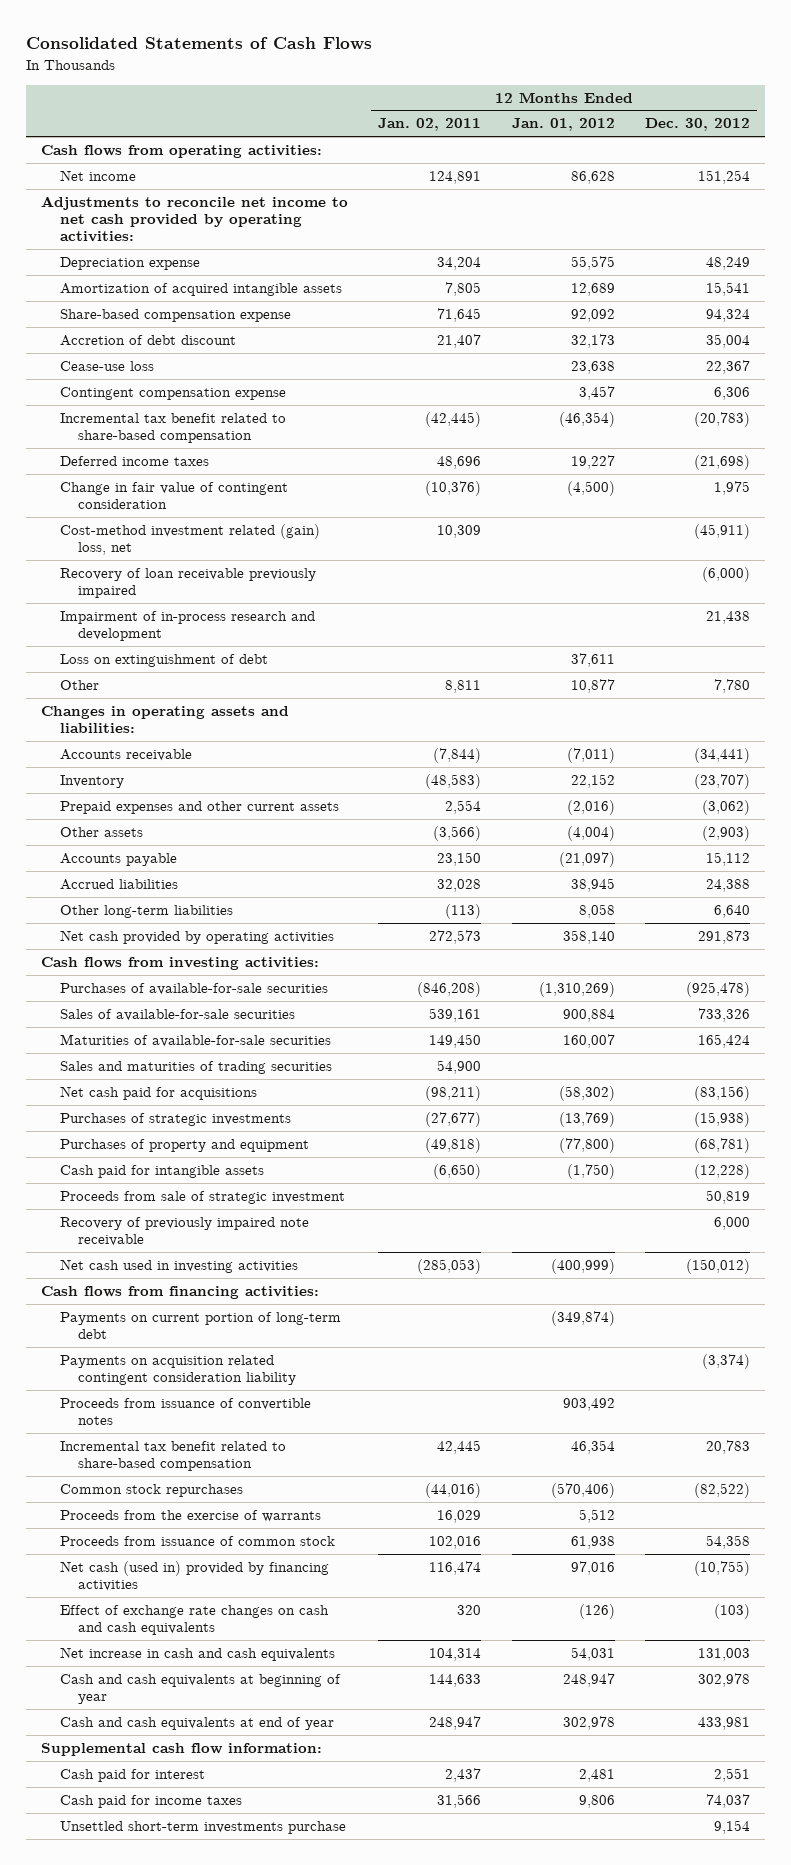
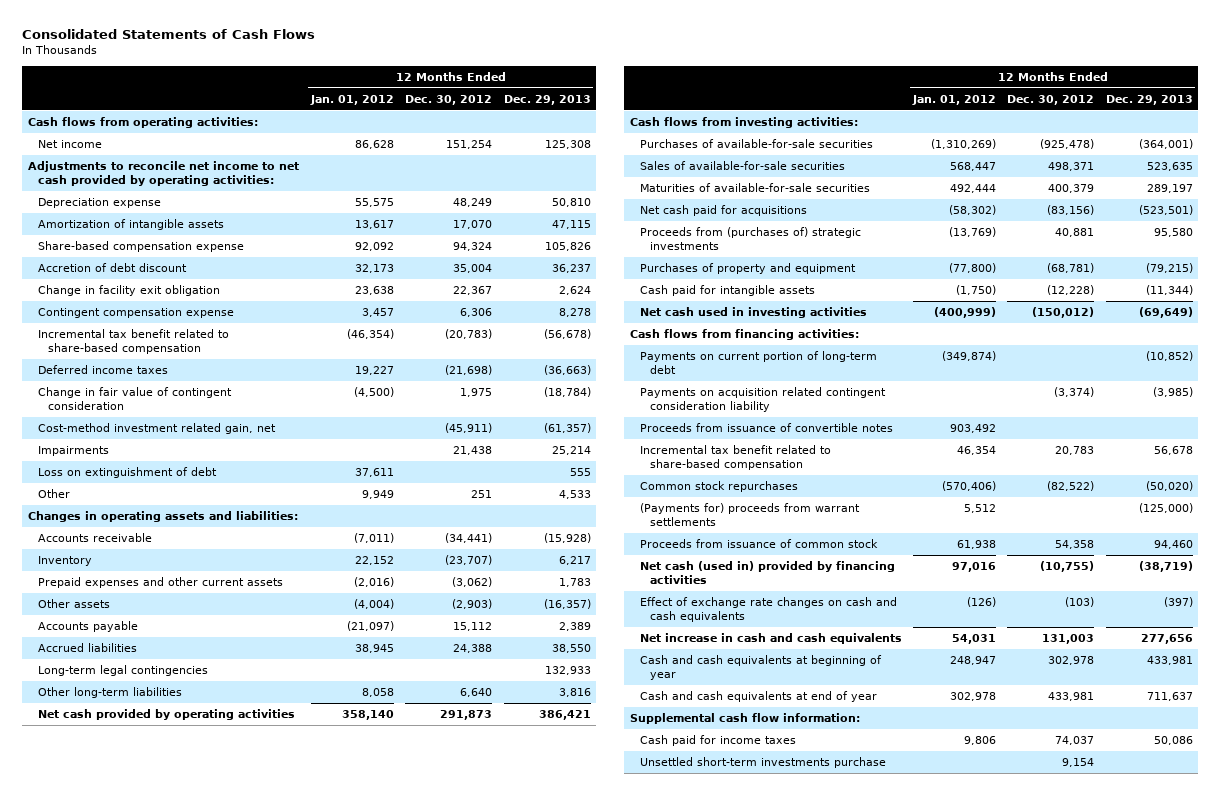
- | 12 Months Ended Jan. 02, 2011 | 12 Months Ended Jan. 01, 2012 | 12 Months Ended Dec. 30, 2012
+ | 12 Months Ended Jan. 01, 2012 | 12 Months Ended Dec. 30, 2012 | 12 Months Ended Dec. 29, 2013
- Amortization of acquired intangible assets | 7,805 | 12,689 | 15,541
+ Amortization of intangible assets | 13,617 | 17,070 | 47,115
- Cease-use loss | | 23,638 | 22,367
+ Change in facility exit obligation | 23,638 | 22,367 | 2,624
- Cost-method investment related (gain) loss, net | 10,309 | | (45,911)
- Recovery of loan receivable previously impaired | | | (6,000)
- Impairment of in-process research and development | | | 21,438
+ Cost-method investment related gain, net | | (45,911) | (61,357)
+ Impairments | | 21,438 | 25,214
- Other | 8,811 | 10,877 | 7,780
+ Other | 9,949 | 251 | 4,533
+ Long-term legal contingencies | | | 132,933
- Sales of available-for-sale securities | 539,161 | 900,884 | 733,326
- Maturities of available-for-sale securities | 149,450 | 160,007 | 165,424
- Sales and maturities of trading securities | 54,900 | |
+ Sales of available-for-sale securities | 568,447 | 498,371 | 523,635
+ Maturities of available-for-sale securities | 492,444 | 400,379 | 289,197
- Purchases of strategic investments | (27,677) | (13,769) | (15,938)
+ Proceeds from (purchases of) strategic investments | (13,769) | 40,881 | 95,580
- Proceeds from sale of strategic investment | | | 50,819
- Recovery of previously impaired note receivable | | | 6,000
- Proceeds from the exercise of warrants | 16,029 | 5,512 |
+ (Payments for) proceeds from warrant settlements | 5,512 | | (125,000)
- Cash paid for interest | 2,437 | 2,481 | 2,551

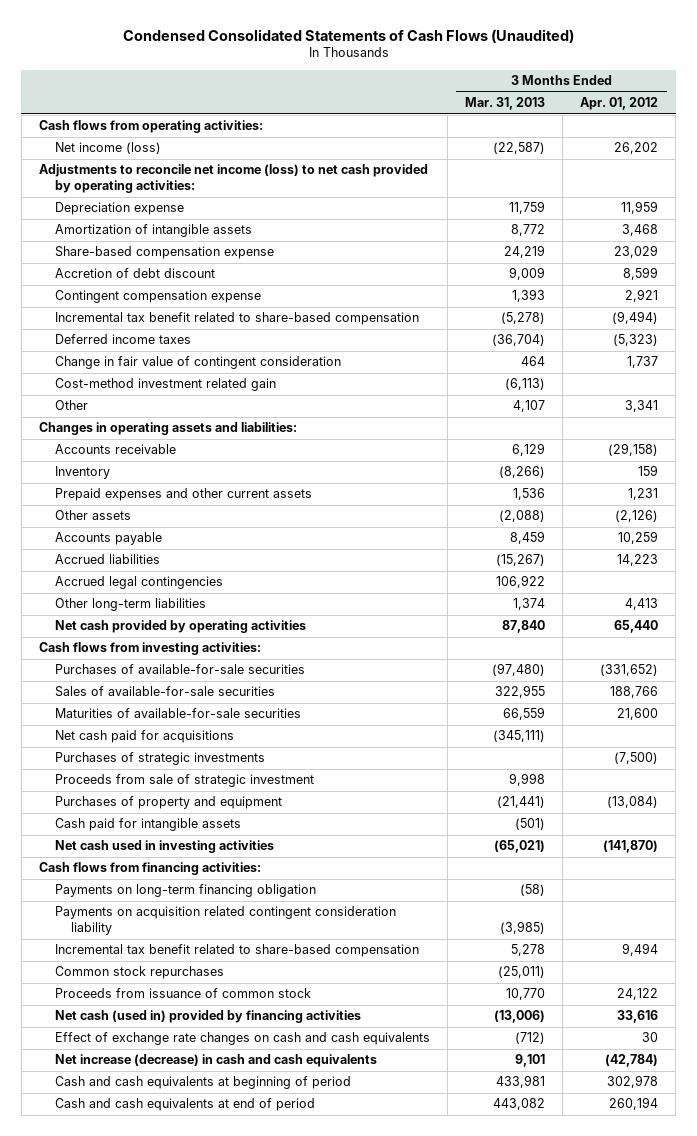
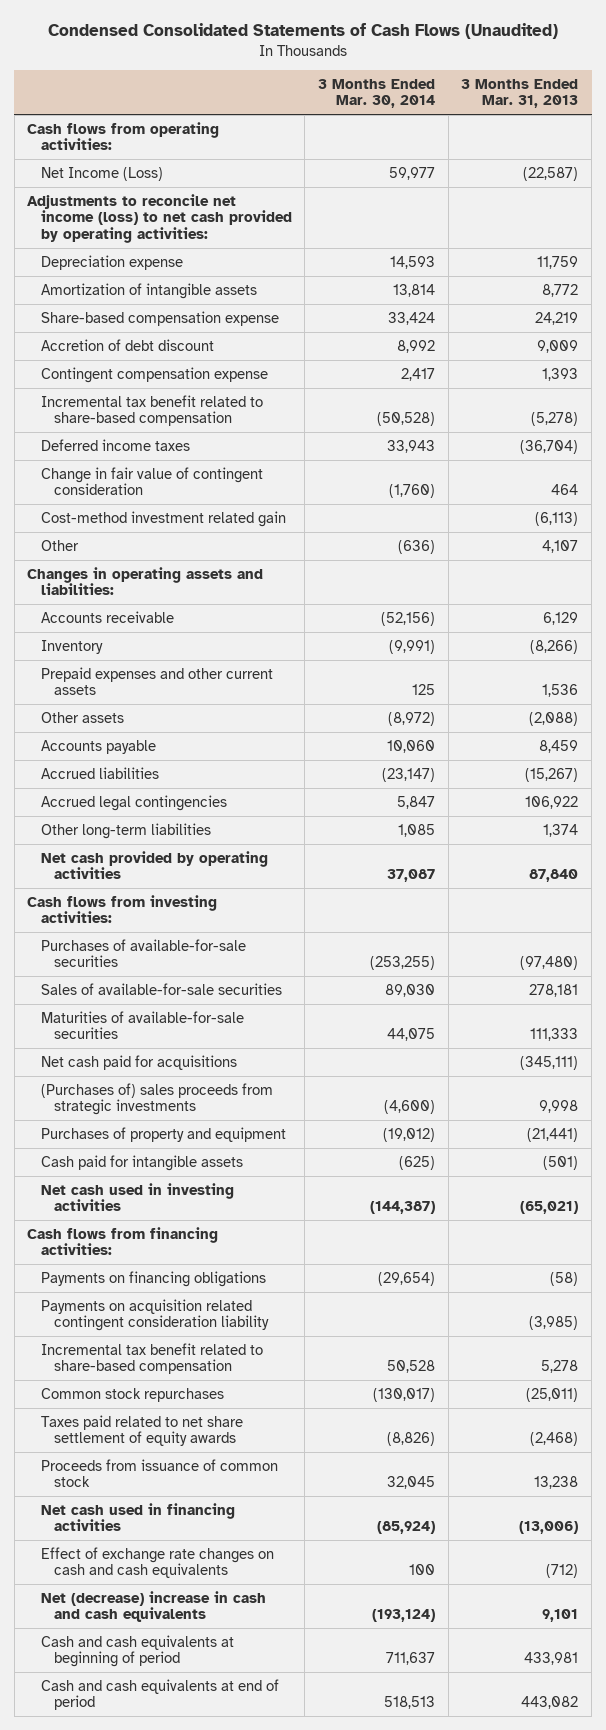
- | 3 Months Ended Mar. 31, 2013 | 3 Months Ended Apr. 01, 2012
+ | 3 Months Ended Mar. 30, 2014 | 3 Months Ended Mar. 31, 2013
- Net income (loss) | (22,587) | 26,202
+ Net Income (Loss) | 59,977 | (22,587)
- Sales of available-for-sale securities | 322,955 | 188,766
- Maturities of available-for-sale securities | 66,559 | 21,600
+ Sales of available-for-sale securities | 89,030 | 278,181
+ Maturities of available-for-sale securities | 44,075 | 111,333
- Purchases of strategic investments | | (7,500)
- Proceeds from sale of strategic investment | 9,998 |
+ (Purchases of) sales proceeds from strategic investments | (4,600) | 9,998
- Payments on long-term financing obligation | (58) |
+ Payments on financing obligations | (29,654) | (58)
- Proceeds from issuance of common stock | 10,770 | 24,122
- Net cash (used in) provided by financing activities | (13,006) | 33,616
+ Taxes paid related to net share settlement of equity awards | (8,826) | (2,468)
+ Proceeds from issuance of common stock | 32,045 | 13,238
+ Net cash used in financing activities | (85,924) | (13,006)
- Net increase (decrease) in cash and cash equivalents | 9,101 | (42,784)
+ Net (decrease) increase in cash and cash equivalents | (193,124) | 9,101

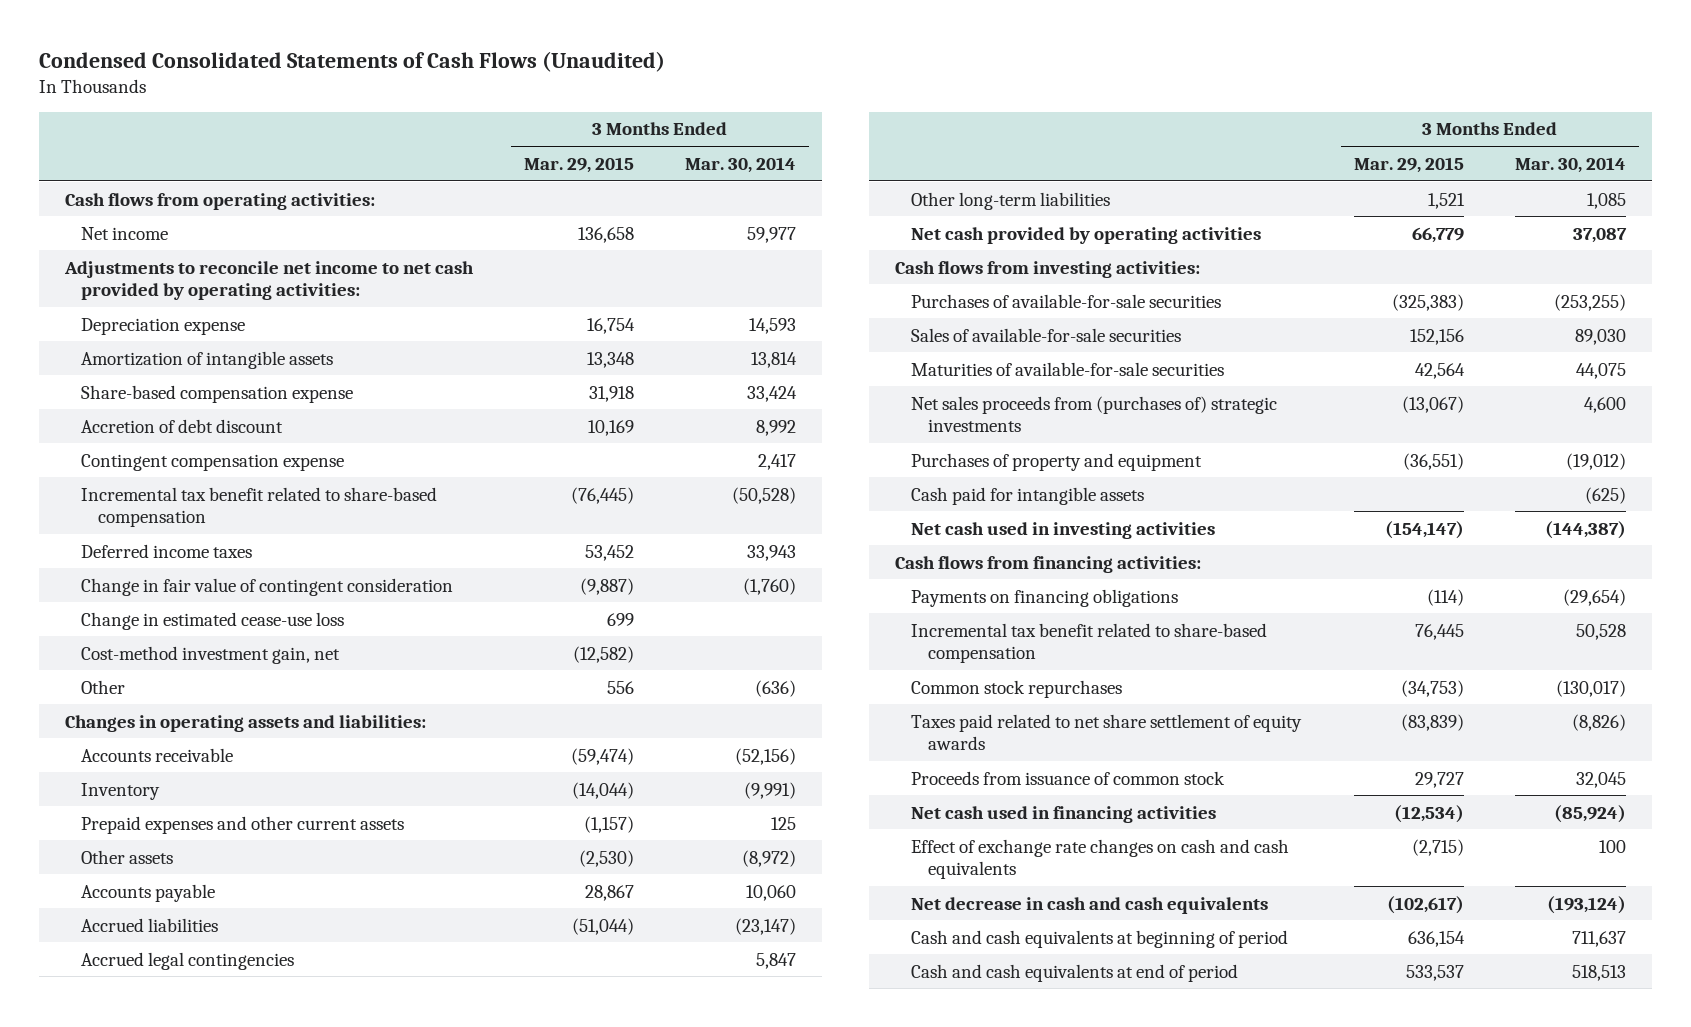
- | 3 Months Ended Mar. 30, 2014 | 3 Months Ended Mar. 31, 2013
+ | 3 Months Ended Mar. 29, 2015 | 3 Months Ended Mar. 30, 2014
- Net Income (Loss) | 59,977 | (22,587)
- Adjustments to reconcile net income (loss) to net cash provided by operating activities:
+ Net income | 136,658 | 59,977
+ Adjustments to reconcile net income to net cash provided by operating activities:
- Cost-method investment related gain | | (6,113)
+ Change in estimated cease-use loss | 699 |
+ Cost-method investment gain, net | (12,582) |
- Net cash paid for acquisitions | | (345,111)
- (Purchases of) sales proceeds from strategic investments | (4,600) | 9,998
+ Net sales proceeds from (purchases of) strategic investments | (13,067) | 4,600
- Payments on acquisition related contingent consideration liability | | (3,985)
- Net (decrease) increase in cash and cash equivalents | (193,124) | 9,101
+ Net decrease in cash and cash equivalents | (102,617) | (193,124)

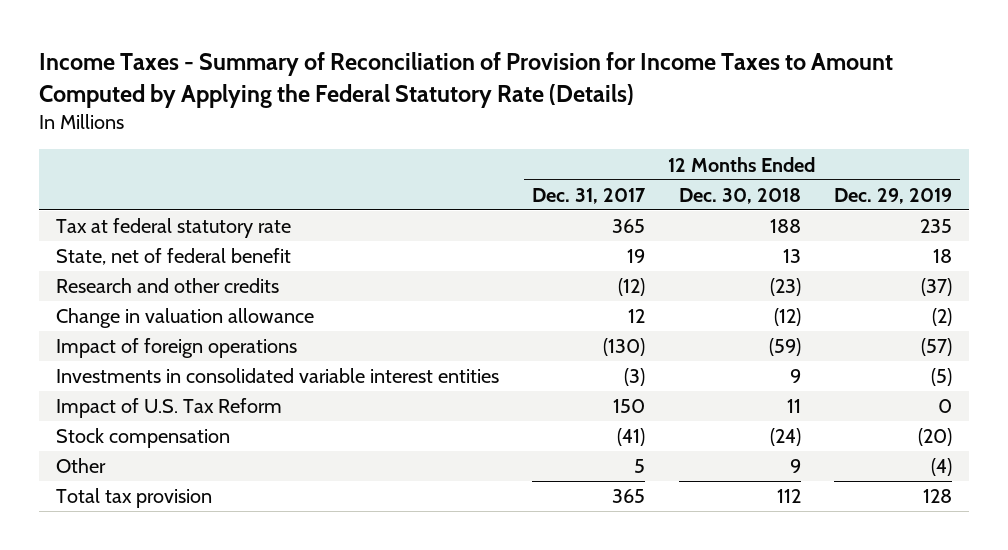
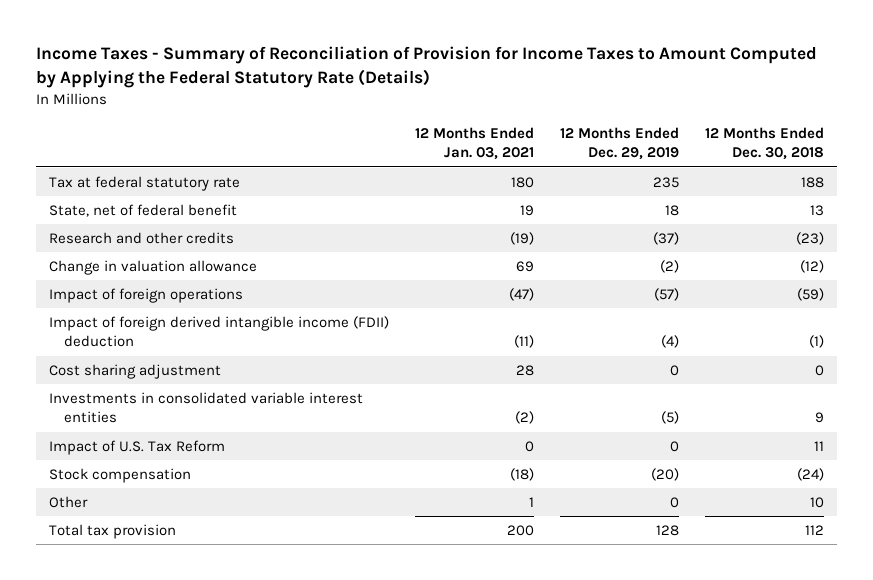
- | 12 Months Ended Dec. 31, 2017 | 12 Months Ended Dec. 30, 2018 | 12 Months Ended Dec. 29, 2019
+ | 12 Months Ended Jan. 03, 2021 | 12 Months Ended Dec. 29, 2019 | 12 Months Ended Dec. 30, 2018
+ Impact of foreign derived intangible income (FDII) deduction | (11) | (4) | (1)
+ Cost sharing adjustment | 28 | 0 | 0
- Other | 5 | 9 | (4)
+ Other | 1 | 0 | 10

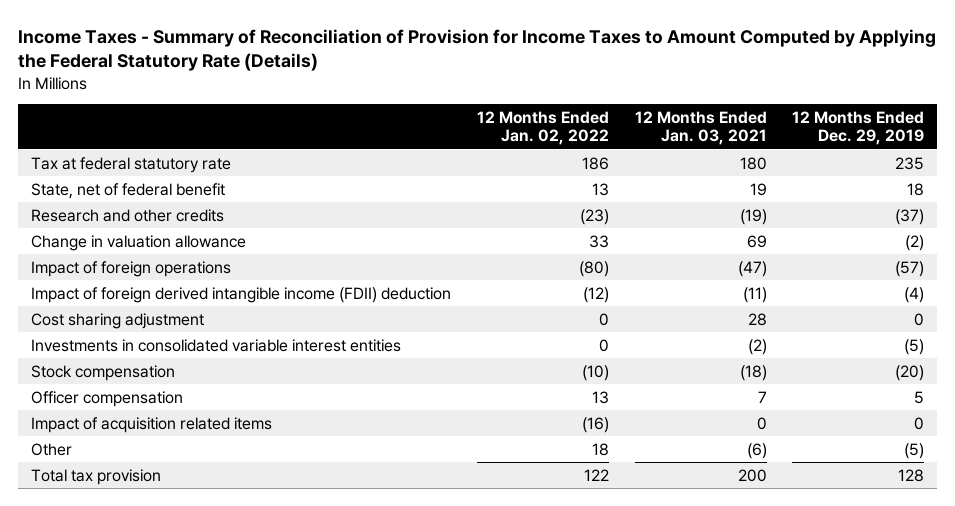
- | 12 Months Ended Jan. 03, 2021 | 12 Months Ended Dec. 29, 2019 | 12 Months Ended Dec. 30, 2018
+ | 12 Months Ended Jan. 02, 2022 | 12 Months Ended Jan. 03, 2021 | 12 Months Ended Dec. 29, 2019
- Impact of U.S. Tax Reform | 0 | 0 | 11
- Other | 1 | 0 | 10
+ Officer compensation | 13 | 7 | 5
+ Impact of acquisition related items | (16) | 0 | 0
+ Other | 18 | (6) | (5)

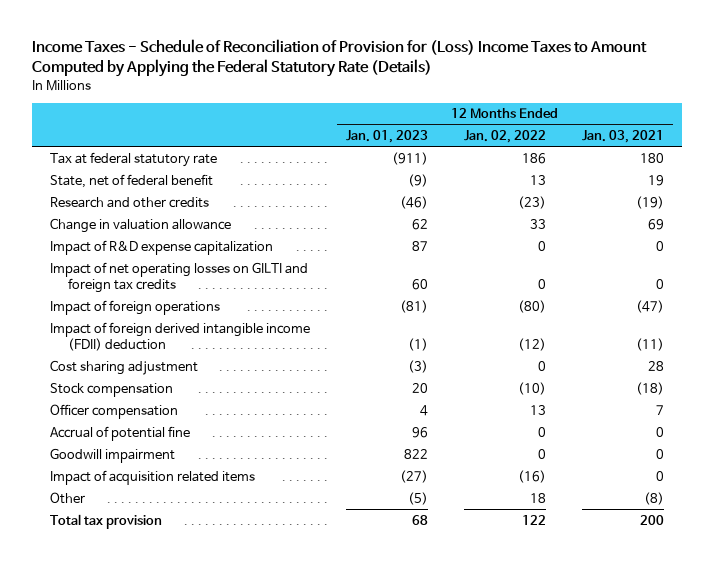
- Income Taxes - Summary of Reconciliation of Provision for Income Taxes to Amount Computed by Applying the Federal Statutory Rate (Details)
+ Income Taxes - Schedule of Reconciliation of Provision for (Loss) Income Taxes to Amount Computed by Applying the Federal Statutory Rate (Details)
- | 12 Months Ended Jan. 02, 2022 | 12 Months Ended Jan. 03, 2021 | 12 Months Ended Dec. 29, 2019
+ | 12 Months Ended Jan. 01, 2023 | 12 Months Ended Jan. 02, 2022 | 12 Months Ended Jan. 03, 2021
+ Impact of R&D expense capitalization | 87 | 0 | 0
+ Impact of net operating losses on GILTI and foreign tax credits | 60 | 0 | 0
- Investments in consolidated variable interest entities | 0 | (2) | (5)
+ Accrual of potential fine | 96 | 0 | 0
+ Goodwill impairment | 822 | 0 | 0
- Other | 18 | (6) | (5)
+ Other | (5) | 18 | (8)

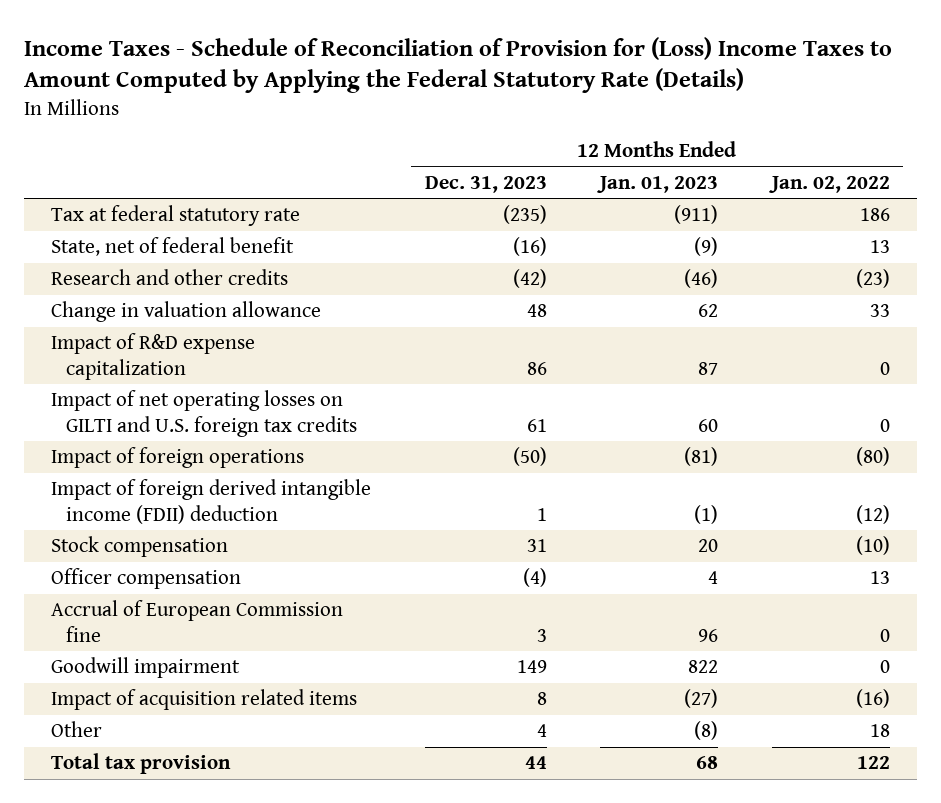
- | 12 Months Ended Jan. 01, 2023 | 12 Months Ended Jan. 02, 2022 | 12 Months Ended Jan. 03, 2021
+ | 12 Months Ended Dec. 31, 2023 | 12 Months Ended Jan. 01, 2023 | 12 Months Ended Jan. 02, 2022
- Impact of net operating losses on GILTI and foreign tax credits | 60 | 0 | 0
+ Impact of net operating losses on GILTI and U.S. foreign tax credits | 61 | 60 | 0
- Cost sharing adjustment | (3) | 0 | 28
- Accrual of potential fine | 96 | 0 | 0
+ Accrual of European Commission fine | 3 | 96 | 0
- Other | (5) | 18 | (8)
+ Other | 4 | (8) | 18

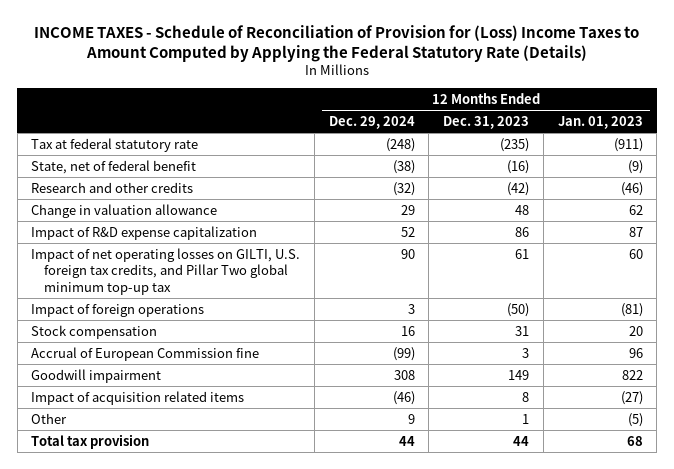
- Income Taxes - Schedule of Reconciliation of Provision for (Loss) Income Taxes to Amount Computed by Applying the Federal Statutory Rate (Details)
+ INCOME TAXES - Schedule of Reconciliation of Provision for (Loss) Income Taxes to Amount Computed by Applying the Federal Statutory Rate (Details)
- | 12 Months Ended Dec. 31, 2023 | 12 Months Ended Jan. 01, 2023 | 12 Months Ended Jan. 02, 2022
+ | 12 Months Ended Dec. 29, 2024 | 12 Months Ended Dec. 31, 2023 | 12 Months Ended Jan. 01, 2023
- Impact of net operating losses on GILTI and U.S. foreign tax credits | 61 | 60 | 0
+ Impact of net operating losses on GILTI, U.S. foreign tax credits, and Pillar Two global minimum top-up tax | 90 | 61 | 60
- Impact of foreign derived intangible income (FDII) deduction | 1 | (1) | (12)
- Officer compensation | (4) | 4 | 13
- Other | 4 | (8) | 18
+ Other | 9 | 1 | (5)

